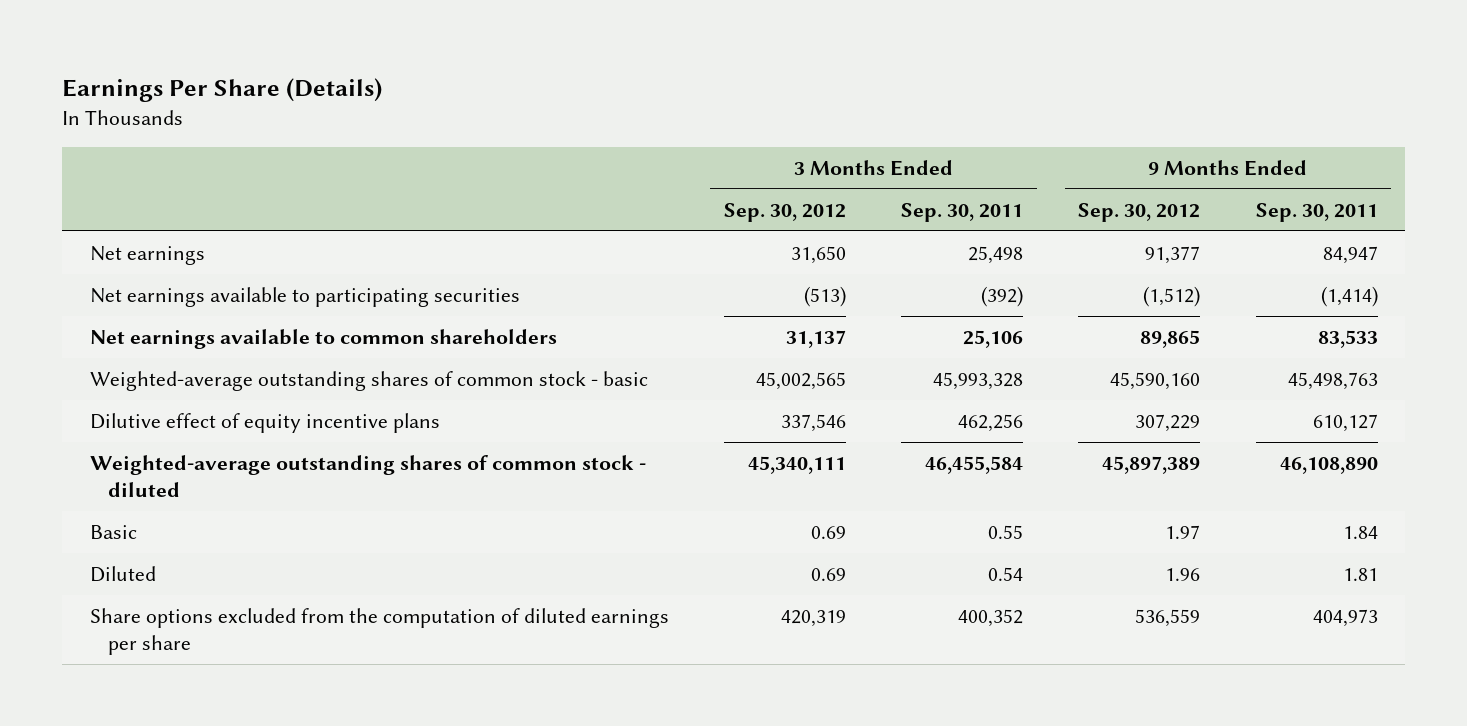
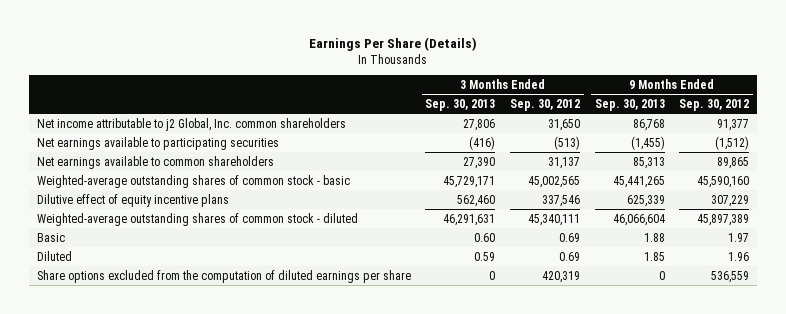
- | 3 Months Ended Sep. 30, 2012 | 3 Months Ended Sep. 30, 2011 | 9 Months Ended Sep. 30, 2012 | 9 Months Ended Sep. 30, 2011
+ | 3 Months Ended Sep. 30, 2013 | 3 Months Ended Sep. 30, 2012 | 9 Months Ended Sep. 30, 2013 | 9 Months Ended Sep. 30, 2012
- Net earnings | 31,650 | 25,498 | 91,377 | 84,947
+ Net income attributable to j2 Global, Inc. common shareholders | 27,806 | 31,650 | 86,768 | 91,377

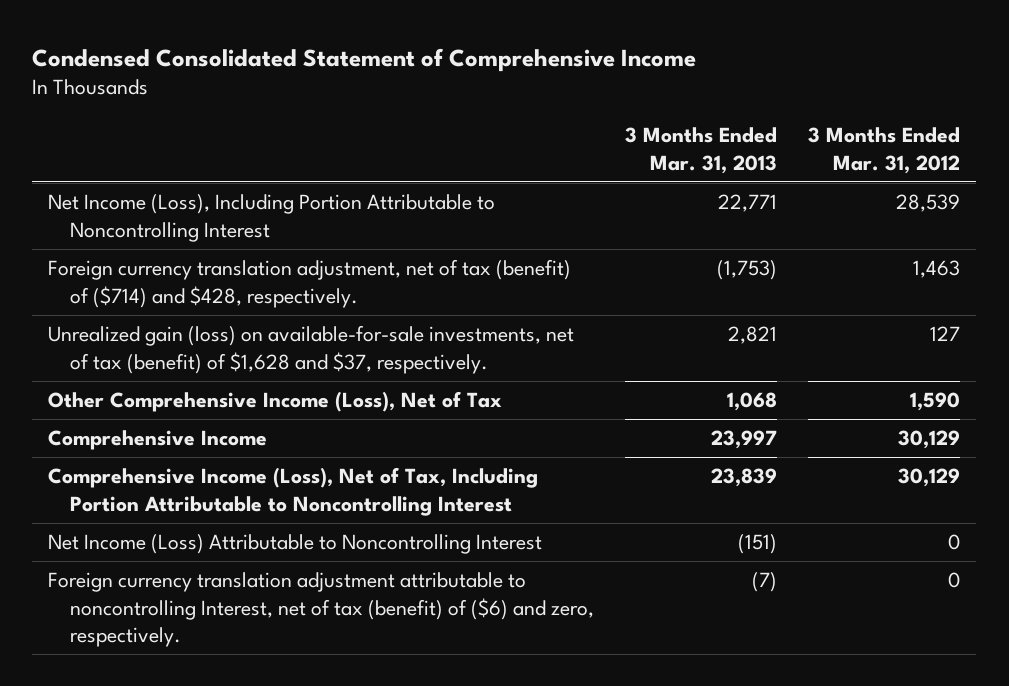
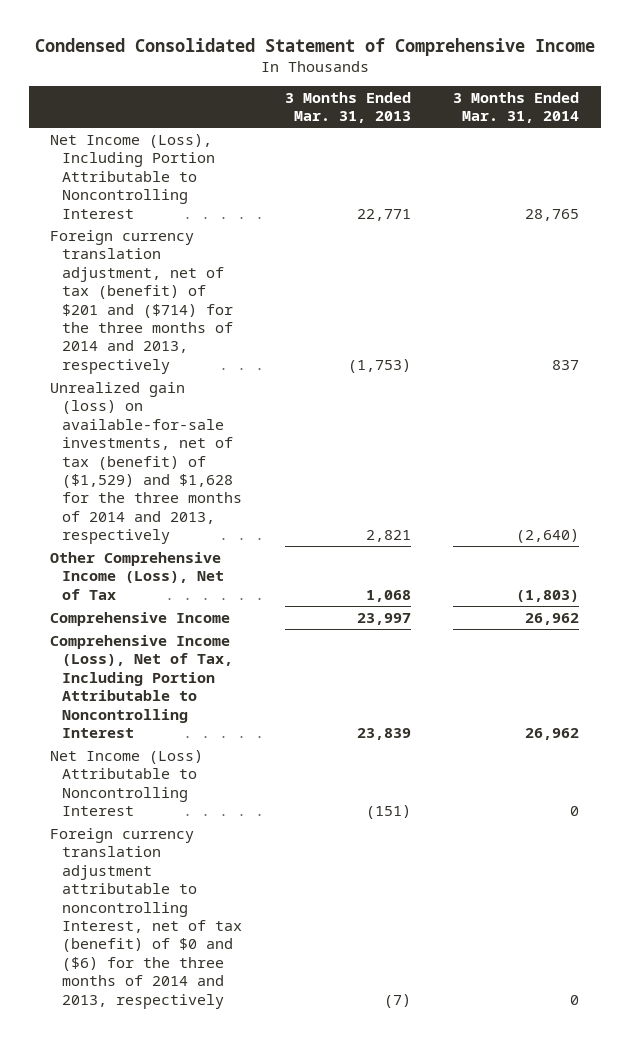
- | 3 Months Ended Mar. 31, 2013 | 3 Months Ended Mar. 31, 2012
+ | 3 Months Ended Mar. 31, 2013 | 3 Months Ended Mar. 31, 2014
- Foreign currency translation adjustment, net of tax (benefit) of ($714) and $428, respectively. | (1,753) | 1,463
- Unrealized gain (loss) on available-for-sale investments, net of tax (benefit) of $1,628 and $37, respectively. | 2,821 | 127
+ Foreign currency translation adjustment, net of tax (benefit) of $201 and ($714) for the three months of 2014 and 2013, respectively | (1,753) | 837
+ Unrealized gain (loss) on available-for-sale investments, net of tax (benefit) of ($1,529) and $1,628 for the three months of 2014 and 2013, respectively | 2,821 | (2,640)
- Foreign currency translation adjustment attributable to noncontrolling Interest, net of tax (benefit) of ($6) and zero, respectively. | (7) | 0
+ Foreign currency translation adjustment attributable to noncontrolling Interest, net of tax (benefit) of $0 and ($6) for the three months of 2014 and 2013, respectively | (7) | 0

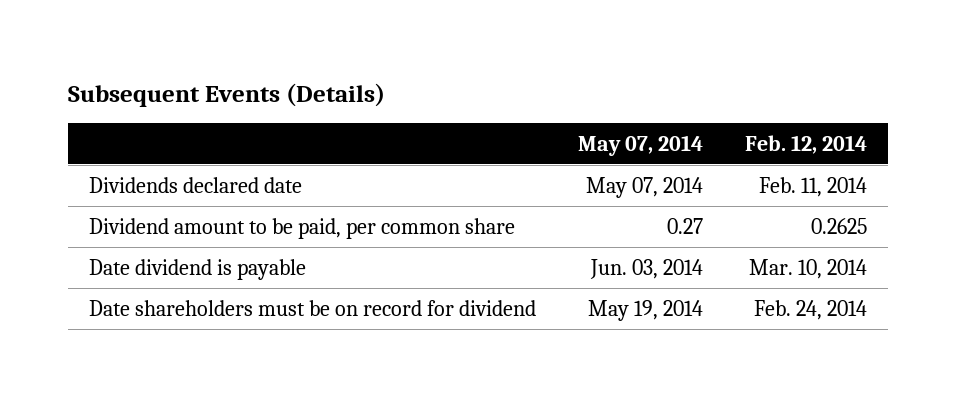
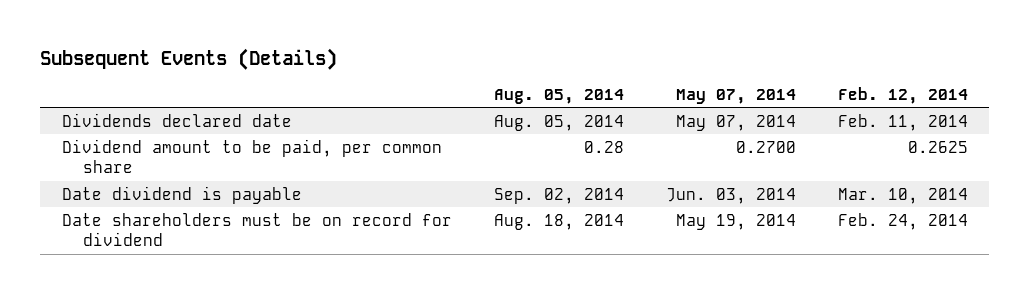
- | May 07, 2014 | Feb. 12, 2014
+ | Aug. 05, 2014 | May 07, 2014 | Feb. 12, 2014
- Dividend amount to be paid, per common share | 0.27 | 0.2625
+ Dividend amount to be paid, per common share | 0.28 | 0.2700 | 0.2625

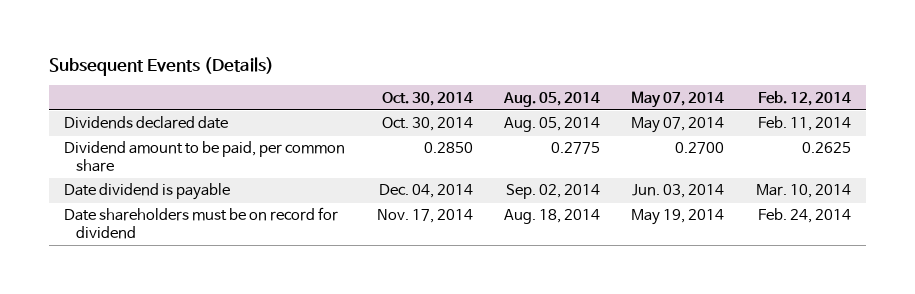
- | Aug. 05, 2014 | May 07, 2014 | Feb. 12, 2014
+ | Oct. 30, 2014 | Aug. 05, 2014 | May 07, 2014 | Feb. 12, 2014
- Dividend amount to be paid, per common share | 0.28 | 0.2700 | 0.2625
+ Dividend amount to be paid, per common share | 0.2850 | 0.2775 | 0.2700 | 0.2625

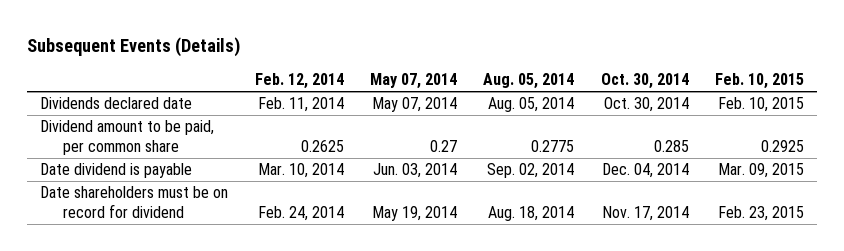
- | Oct. 30, 2014 | Aug. 05, 2014 | May 07, 2014 | Feb. 12, 2014
+ | Feb. 12, 2014 | May 07, 2014 | Aug. 05, 2014 | Oct. 30, 2014 | Feb. 10, 2015
- Dividend amount to be paid, per common share | 0.2850 | 0.2775 | 0.2700 | 0.2625
+ Dividend amount to be paid, per common share | 0.2625 | 0.27 | 0.2775 | 0.285 | 0.2925

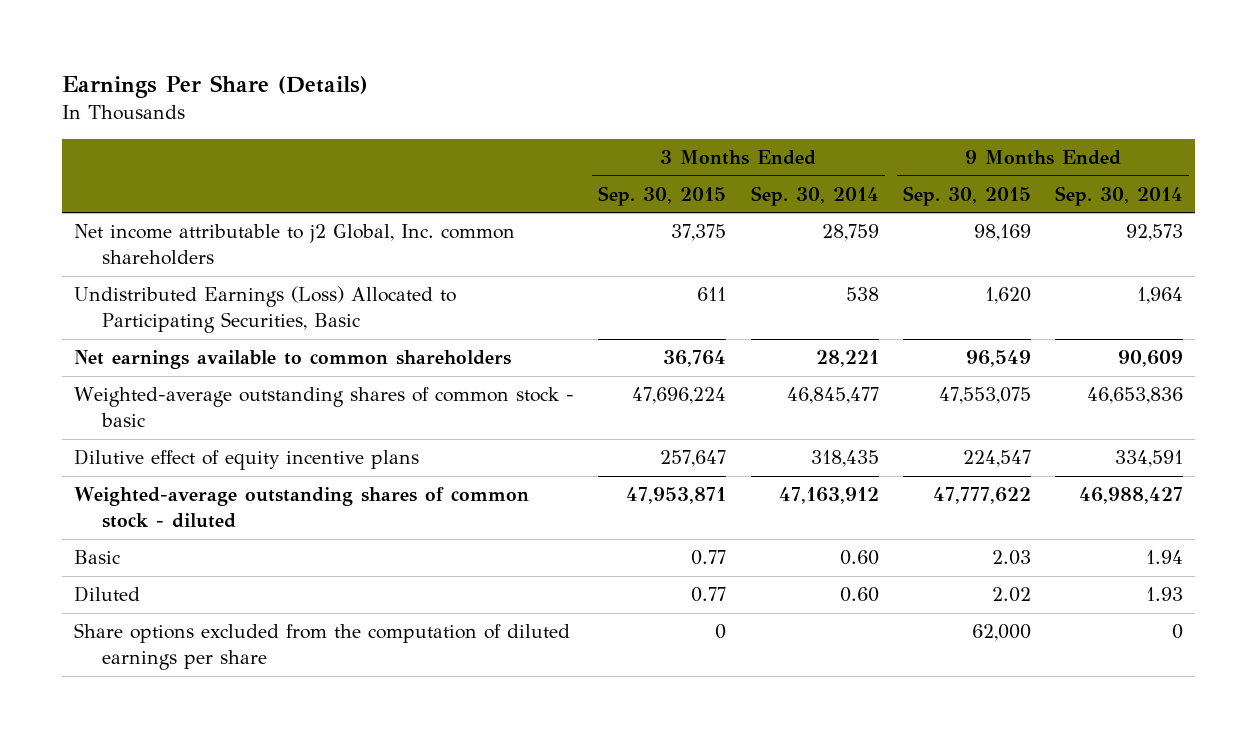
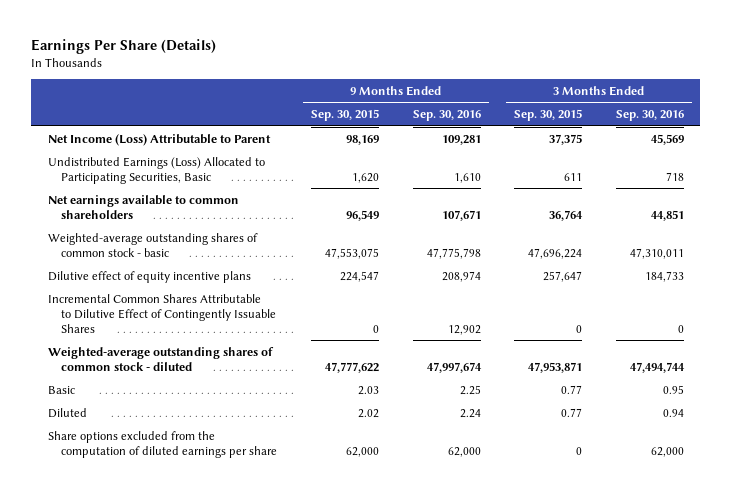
- | 3 Months Ended Sep. 30, 2015 | 3 Months Ended Sep. 30, 2014 | 9 Months Ended Sep. 30, 2015 | 9 Months Ended Sep. 30, 2014
+ | 9 Months Ended Sep. 30, 2015 | 9 Months Ended Sep. 30, 2016 | 3 Months Ended Sep. 30, 2015 | 3 Months Ended Sep. 30, 2016
- Net income attributable to j2 Global, Inc. common shareholders | 37,375 | 28,759 | 98,169 | 92,573
+ Net Income (Loss) Attributable to Parent | 98,169 | 109,281 | 37,375 | 45,569
+ Incremental Common Shares Attributable to Dilutive Effect of Contingently Issuable Shares | 0 | 12,902 | 0 | 0

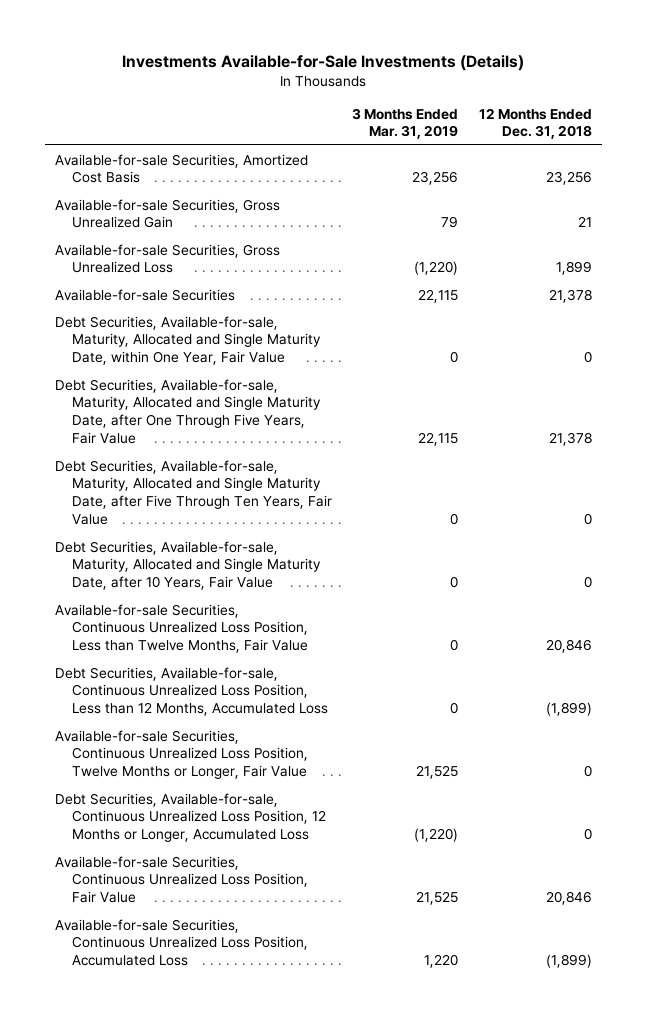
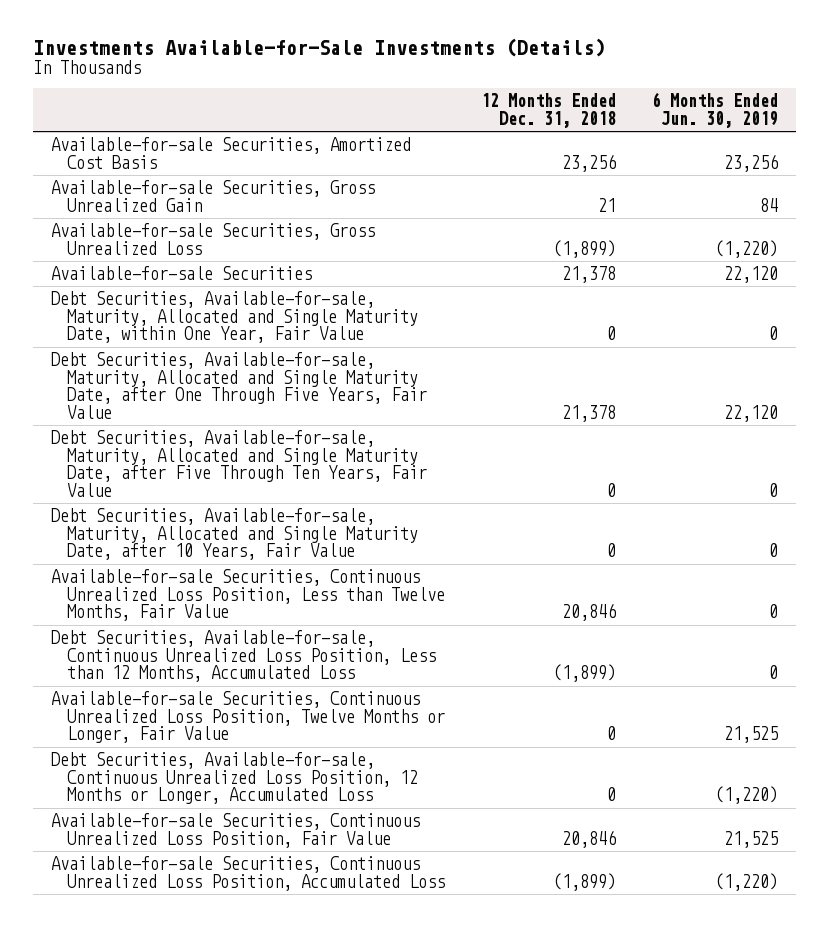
- | 3 Months Ended Mar. 31, 2019 | 12 Months Ended Dec. 31, 2018
+ | 12 Months Ended Dec. 31, 2018 | 6 Months Ended Jun. 30, 2019
- Available-for-sale Securities, Gross Unrealized Loss | (1,220) | 1,899
+ Available-for-sale Securities, Gross Unrealized Loss | (1,899) | (1,220)

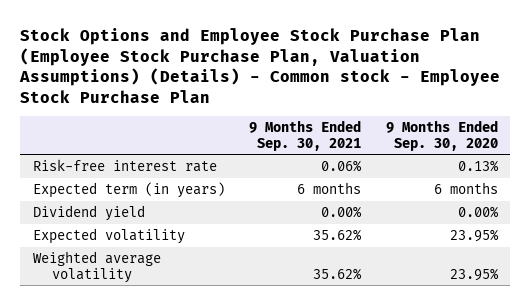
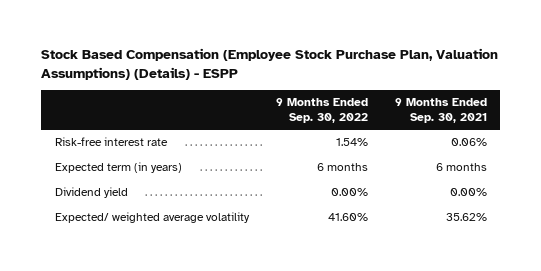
- Stock Options and Employee Stock Purchase Plan (Employee Stock Purchase Plan, Valuation Assumptions) (Details) - Common stock - Employee Stock Purchase Plan
+ Stock Based Compensation (Employee Stock Purchase Plan, Valuation Assumptions) (Details) - ESPP
- | 9 Months Ended Sep. 30, 2021 | 9 Months Ended Sep. 30, 2020
+ | 9 Months Ended Sep. 30, 2022 | 9 Months Ended Sep. 30, 2021
- Expected volatility | 35.62% | 23.95%
- Weighted average volatility | 35.62% | 23.95%
+ Expected/ weighted average volatility | 41.60% | 35.62%

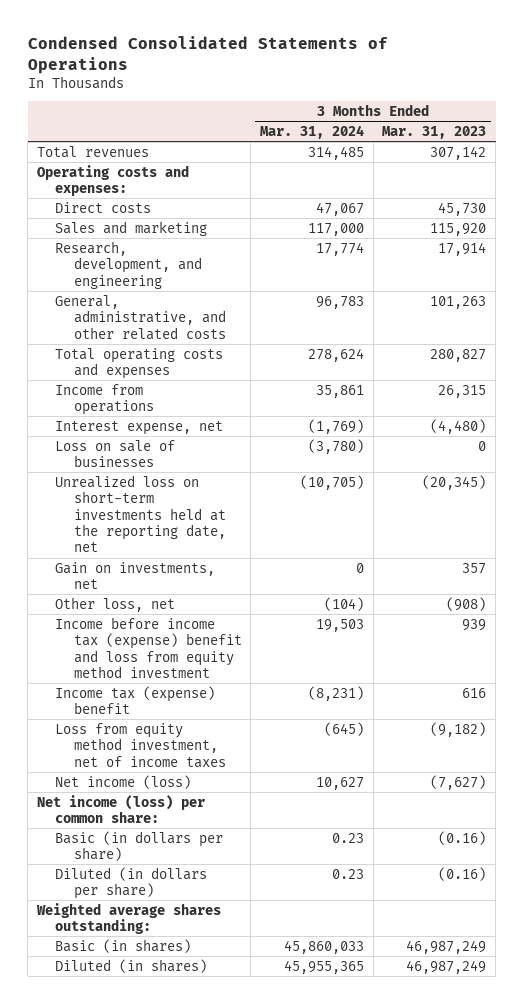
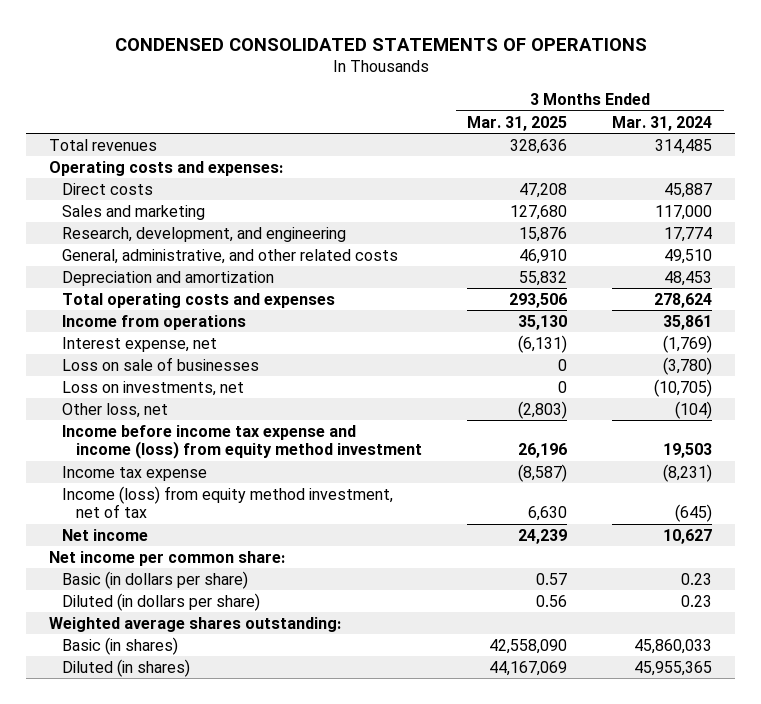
- Condensed Consolidated Statements of Operations
+ CONDENSED CONSOLIDATED STATEMENTS OF OPERATIONS
- | 3 Months Ended Mar. 31, 2024 | 3 Months Ended Mar. 31, 2023
+ | 3 Months Ended Mar. 31, 2025 | 3 Months Ended Mar. 31, 2024
- Direct costs | 47,067 | 45,730
+ Direct costs | 47,208 | 45,887
- General, administrative, and other related costs | 96,783 | 101,263
+ General, administrative, and other related costs | 46,910 | 49,510
+ Depreciation and amortization | 55,832 | 48,453
- Unrealized loss on short-term investments held at the reporting date, net | (10,705) | (20,345)
- Gain on investments, net | 0 | 357
+ Loss on investments, net | 0 | (10,705)
- Income before income tax (expense) benefit and loss from equity method investment | 19,503 | 939
- Income tax (expense) benefit | (8,231) | 616
- Loss from equity method investment, net of income taxes | (645) | (9,182)
- Net income (loss) | 10,627 | (7,627)
- Net income (loss) per common share:
+ Income before income tax expense and income (loss) from equity method investment | 26,196 | 19,503
+ Income tax expense | (8,587) | (8,231)
+ Income (loss) from equity method investment, net of tax | 6,630 | (645)
+ Net income | 24,239 | 10,627
+ Net income per common share:

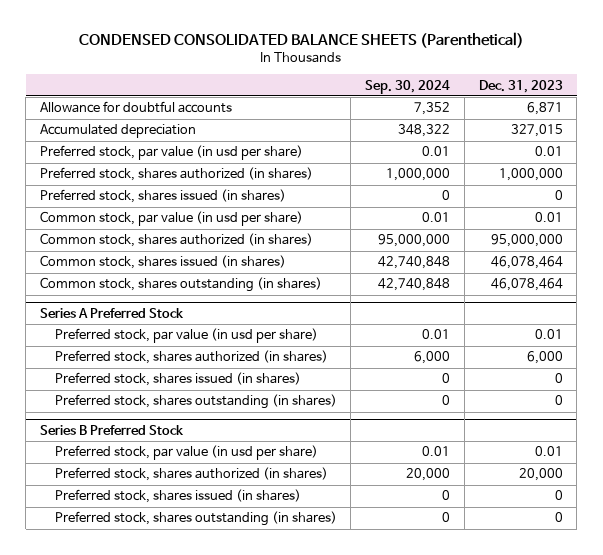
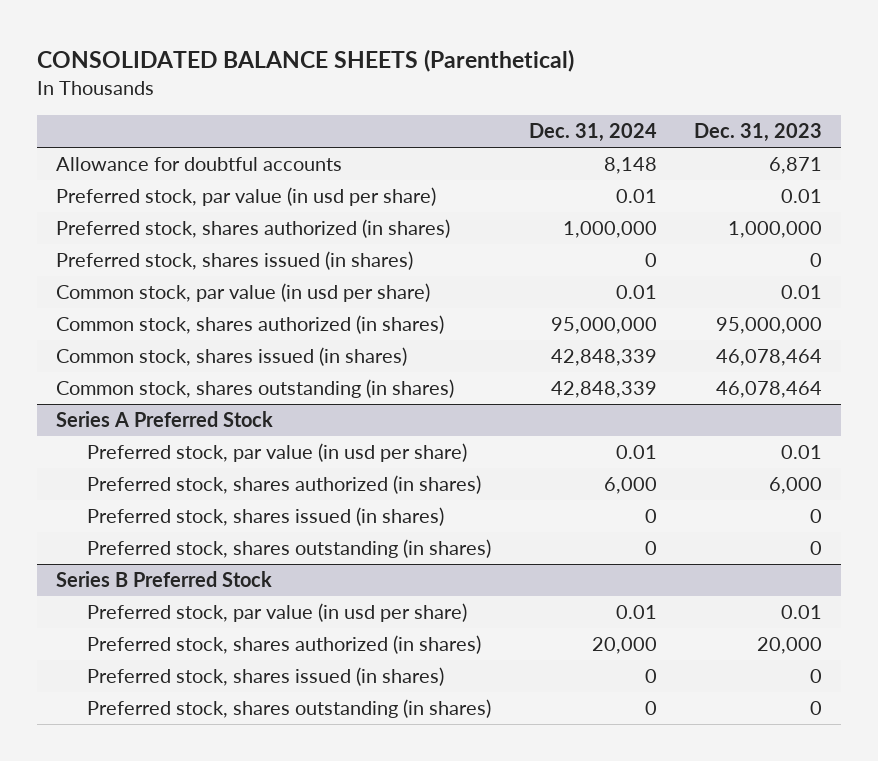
- CONDENSED CONSOLIDATED BALANCE SHEETS (Parenthetical)
+ CONSOLIDATED BALANCE SHEETS (Parenthetical)
- | Sep. 30, 2024 | Dec. 31, 2023
+ | Dec. 31, 2024 | Dec. 31, 2023
- Accumulated depreciation | 348,322 | 327,015

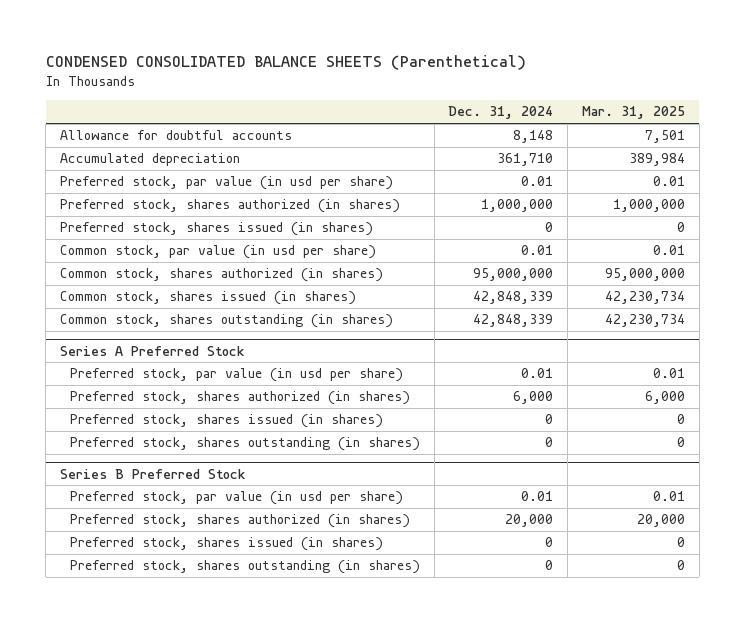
- CONSOLIDATED BALANCE SHEETS (Parenthetical)
+ CONDENSED CONSOLIDATED BALANCE SHEETS (Parenthetical)
- | Dec. 31, 2024 | Dec. 31, 2023
+ | Dec. 31, 2024 | Mar. 31, 2025
+ Accumulated depreciation | 361,710 | 389,984

